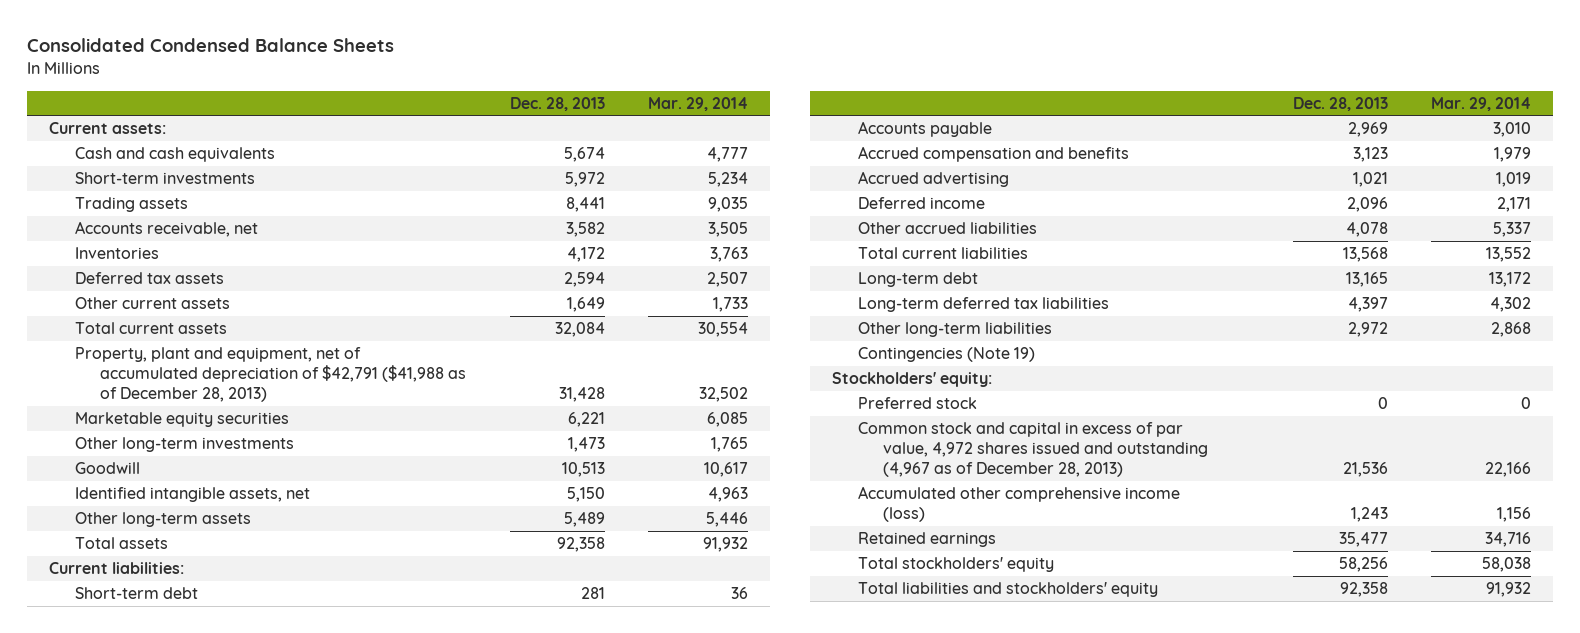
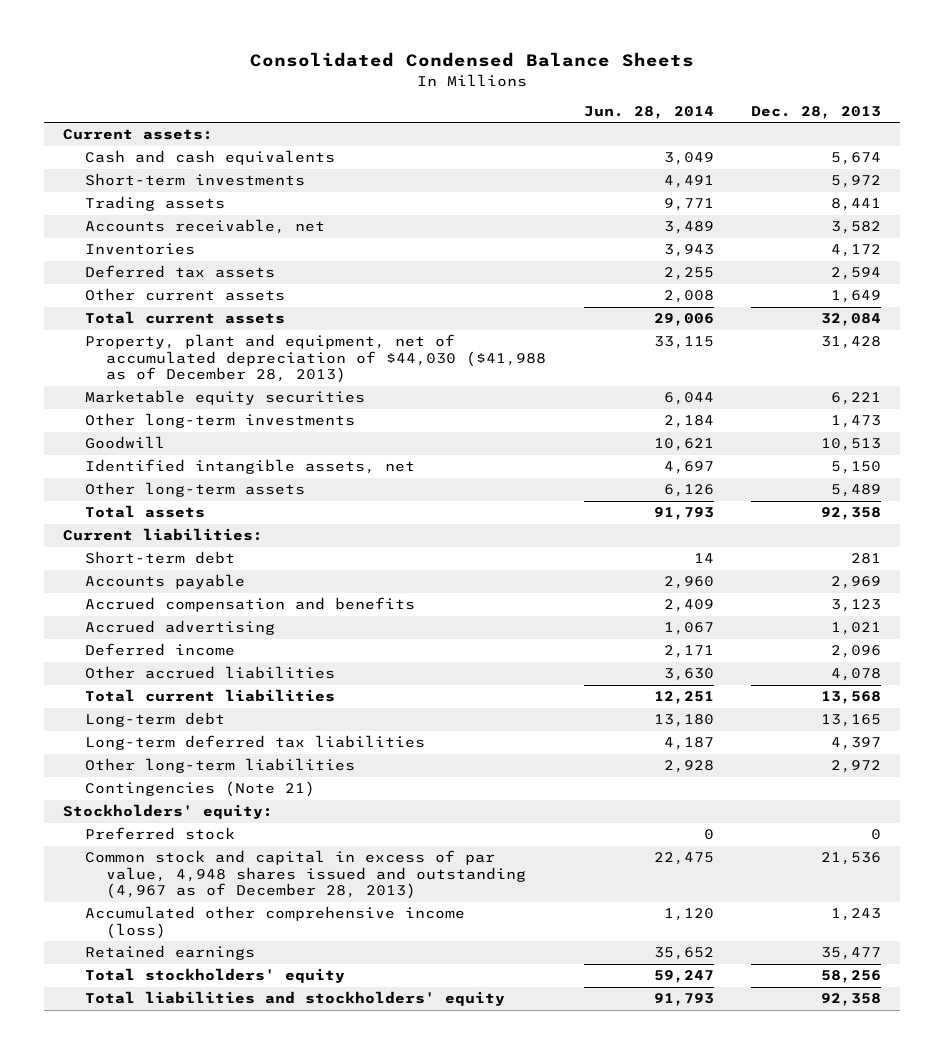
- | Dec. 28, 2013 | Mar. 29, 2014
+ | Jun. 28, 2014 | Dec. 28, 2013
- Property, plant and equipment, net of accumulated depreciation of $42,791 ($41,988 as of December 28, 2013) | 31,428 | 32,502
+ Property, plant and equipment, net of accumulated depreciation of $44,030 ($41,988 as of December 28, 2013) | 33,115 | 31,428
- Contingencies (Note 19)
+ Contingencies (Note 21)
- Common stock and capital in excess of par value, 4,972 shares issued and outstanding (4,967 as of December 28, 2013) | 21,536 | 22,166
+ Common stock and capital in excess of par value, 4,948 shares issued and outstanding (4,967 as of December 28, 2013) | 22,475 | 21,536

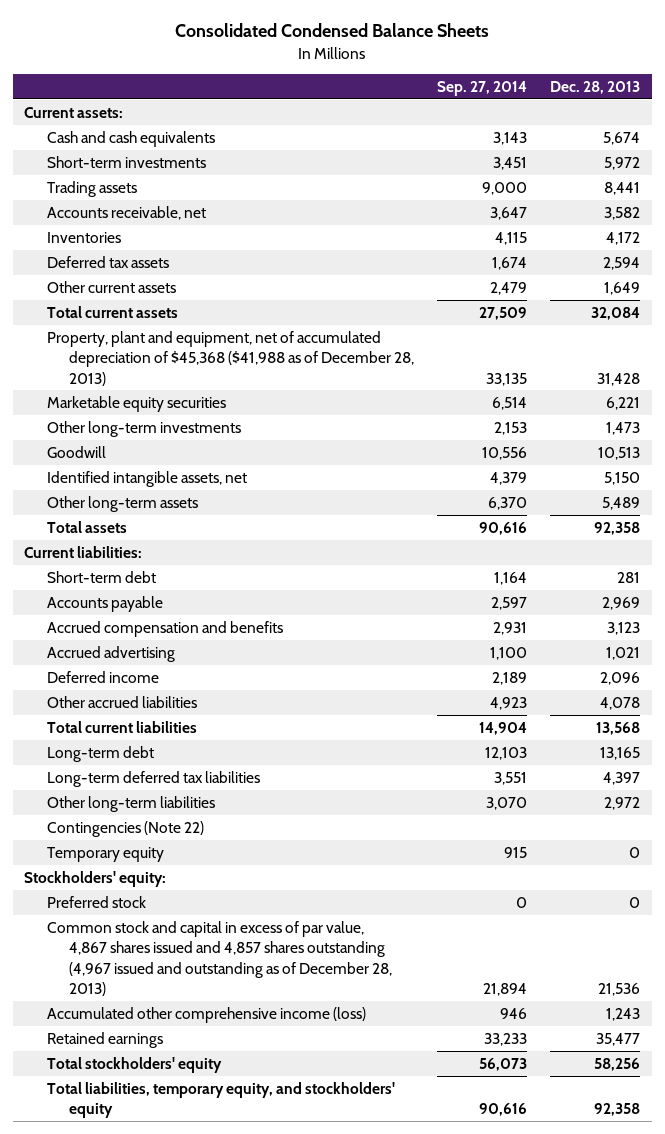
- | Jun. 28, 2014 | Dec. 28, 2013
+ | Sep. 27, 2014 | Dec. 28, 2013
- Property, plant and equipment, net of accumulated depreciation of $44,030 ($41,988 as of December 28, 2013) | 33,115 | 31,428
+ Property, plant and equipment, net of accumulated depreciation of $45,368 ($41,988 as of December 28, 2013) | 33,135 | 31,428
- Contingencies (Note 21)
+ Contingencies (Note 22)
+ Temporary equity | 915 | 0
- Common stock and capital in excess of par value, 4,948 shares issued and outstanding (4,967 as of December 28, 2013) | 22,475 | 21,536
+ Common stock and capital in excess of par value, 4,867 shares issued and 4,857 shares outstanding (4,967 issued and outstanding as of December 28, 2013) | 21,894 | 21,536
- Total liabilities and stockholders' equity | 91,793 | 92,358
+ Total liabilities, temporary equity, and stockholders' equity | 90,616 | 92,358

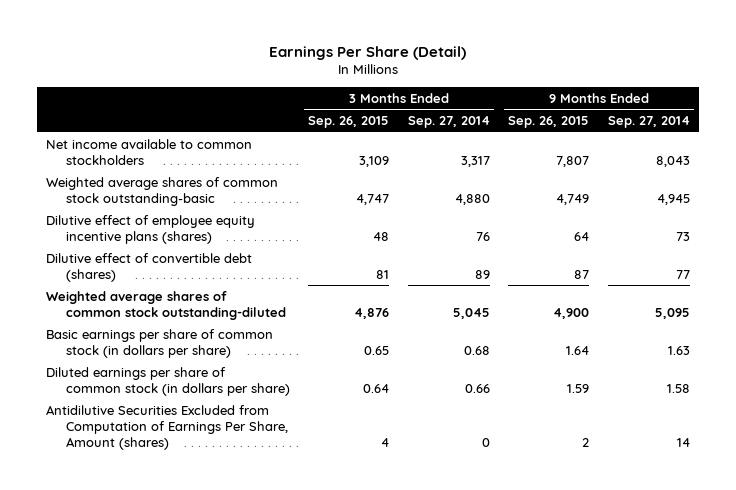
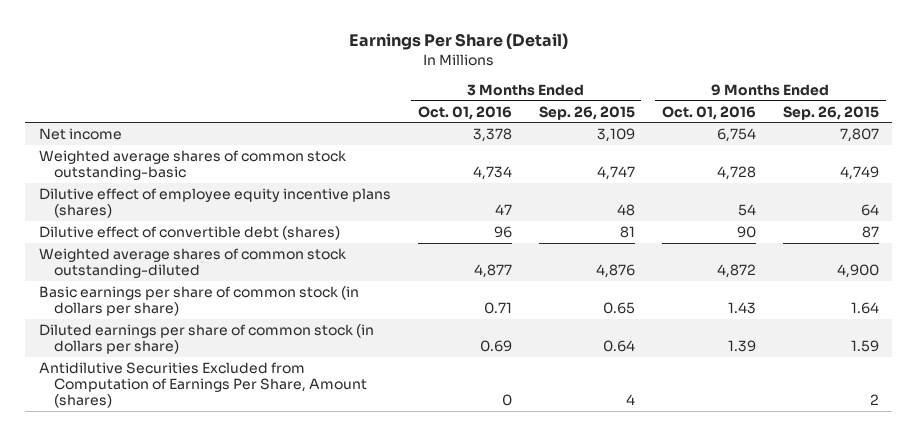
- | 3 Months Ended Sep. 26, 2015 | 3 Months Ended Sep. 27, 2014 | 9 Months Ended Sep. 26, 2015 | 9 Months Ended Sep. 27, 2014
+ | 3 Months Ended Oct. 01, 2016 | 3 Months Ended Sep. 26, 2015 | 9 Months Ended Oct. 01, 2016 | 9 Months Ended Sep. 26, 2015
- Net income available to common stockholders | 3,109 | 3,317 | 7,807 | 8,043
+ Net income | 3,378 | 3,109 | 6,754 | 7,807

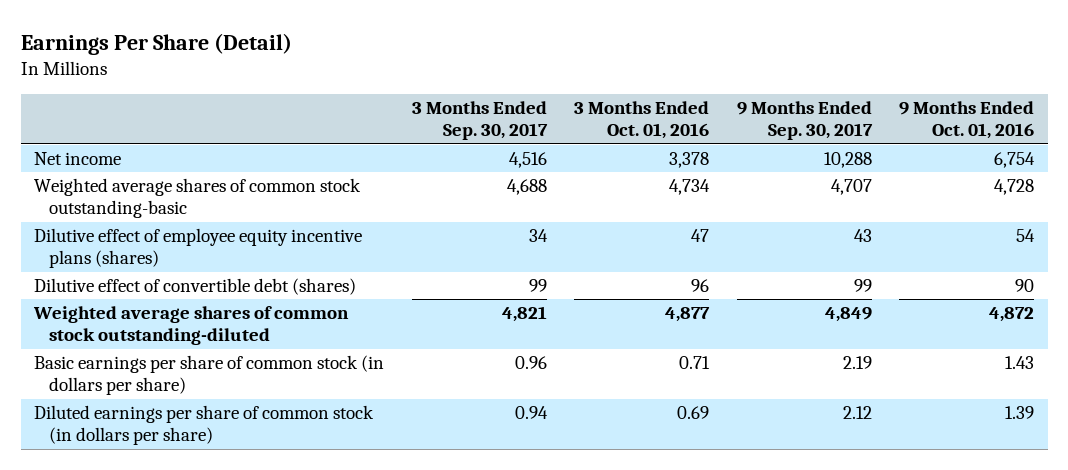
- | 3 Months Ended Oct. 01, 2016 | 3 Months Ended Sep. 26, 2015 | 9 Months Ended Oct. 01, 2016 | 9 Months Ended Sep. 26, 2015
+ | 3 Months Ended Sep. 30, 2017 | 3 Months Ended Oct. 01, 2016 | 9 Months Ended Sep. 30, 2017 | 9 Months Ended Oct. 01, 2016
- Antidilutive Securities Excluded from Computation of Earnings Per Share, Amount (shares) | 0 | 4 | | 2

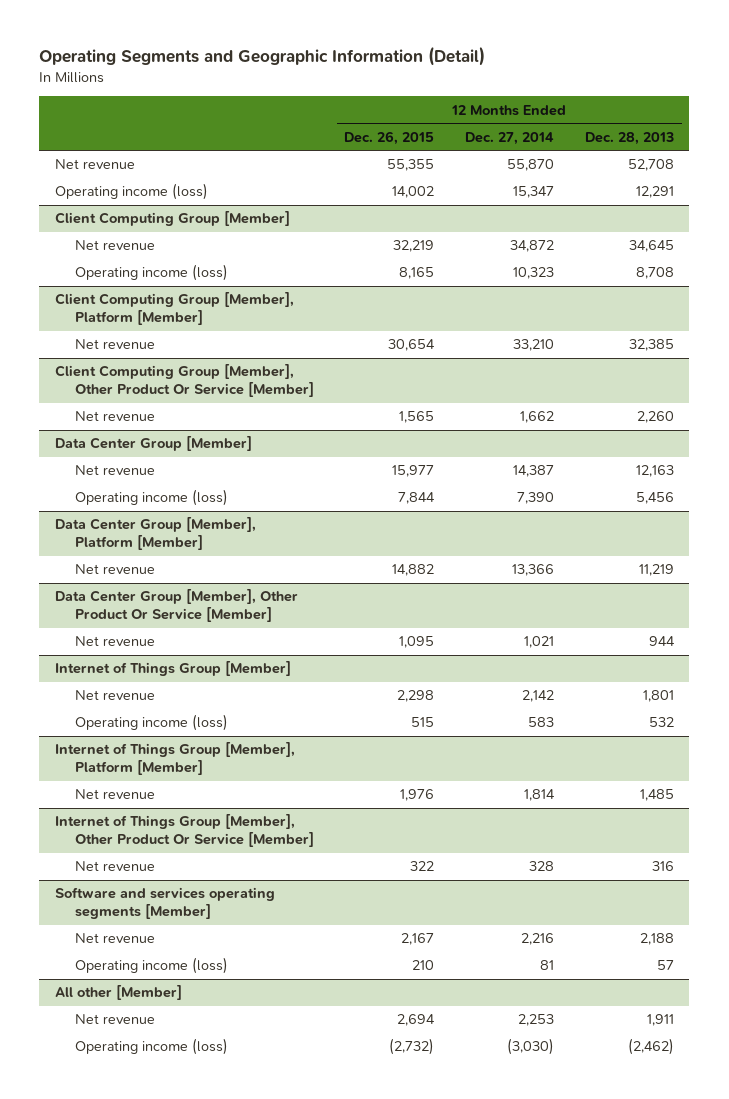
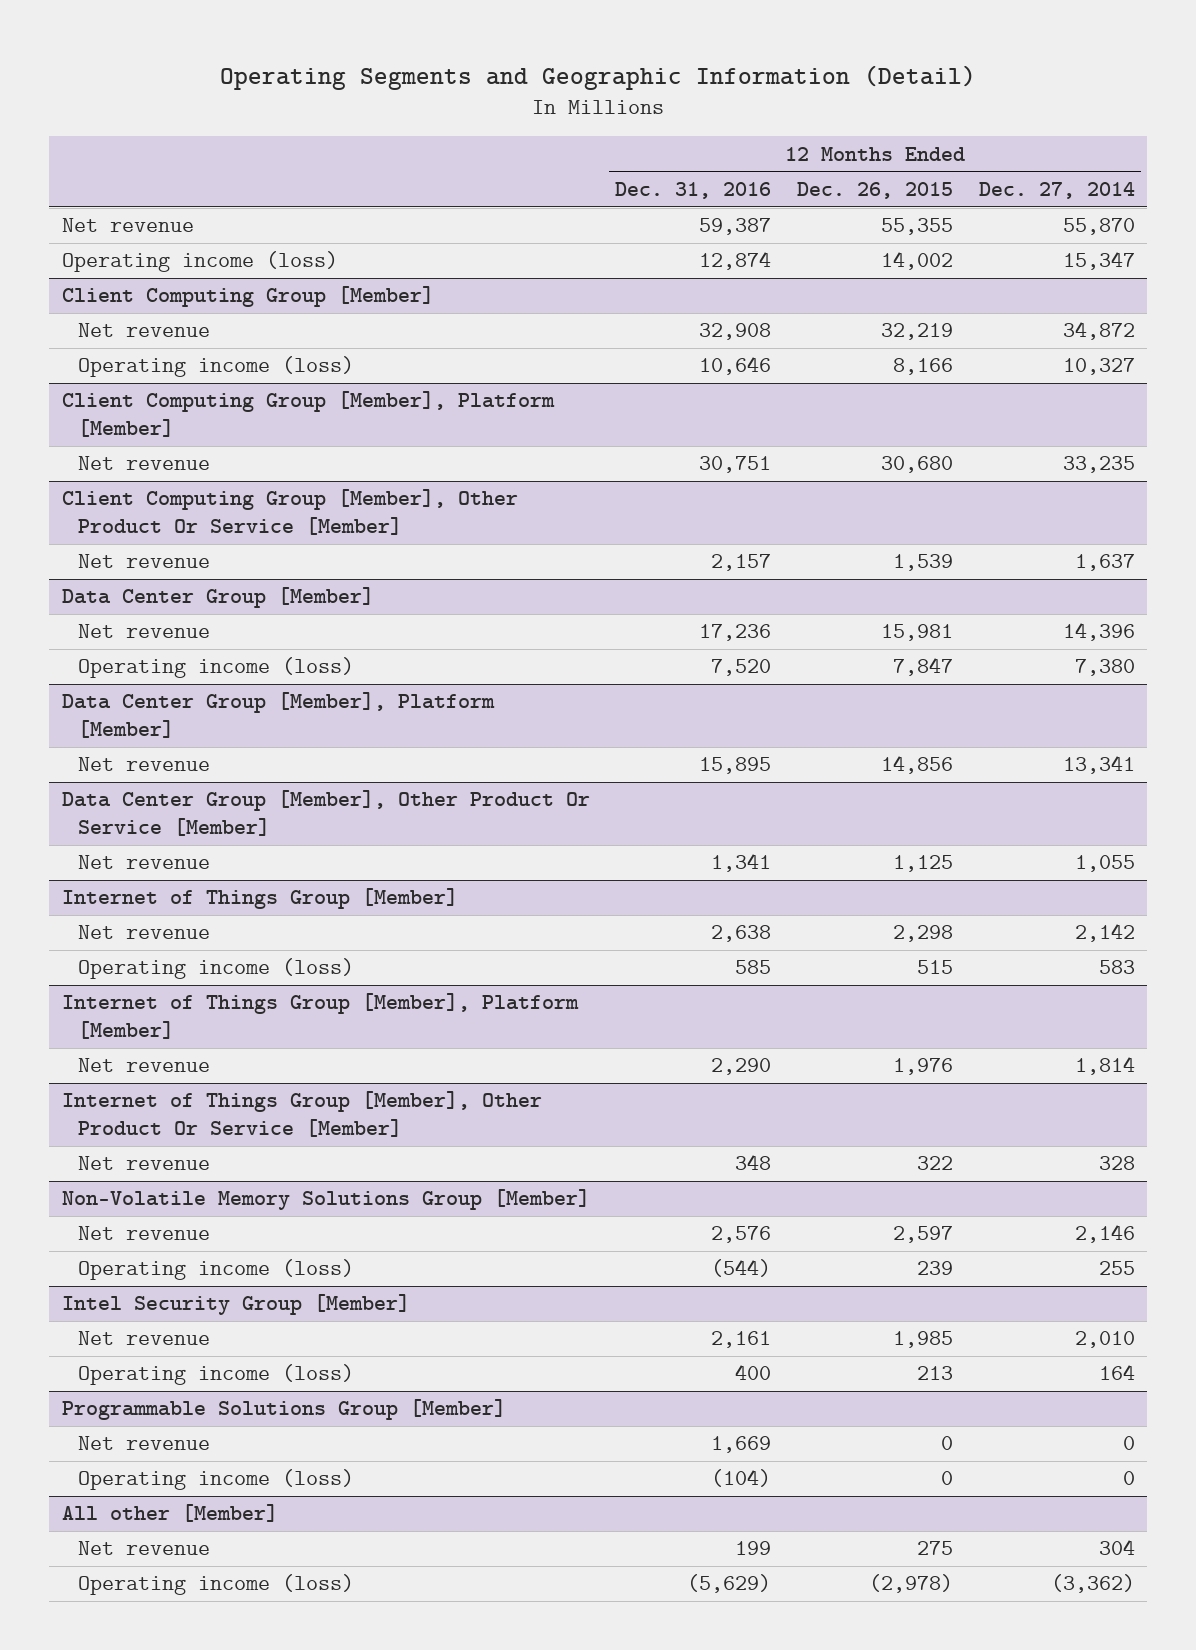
- | 12 Months Ended Dec. 26, 2015 | 12 Months Ended Dec. 27, 2014 | 12 Months Ended Dec. 28, 2013
+ | 12 Months Ended Dec. 31, 2016 | 12 Months Ended Dec. 26, 2015 | 12 Months Ended Dec. 27, 2014
@ Client Computing Group [Member]
- Operating income (loss) | 8,165 | 10,323 | 8,708
+ Operating income (loss) | 10,646 | 8,166 | 10,327
@ Client Computing Group [Member], Platform [Member]
- Net revenue | 30,654 | 33,210 | 32,385
+ Net revenue | 30,751 | 30,680 | 33,235
@ Client Computing Group [Member], Other Product Or Service [Member]
- Net revenue | 1,565 | 1,662 | 2,260
+ Net revenue | 2,157 | 1,539 | 1,637
@ Data Center Group [Member]
- Net revenue | 15,977 | 14,387 | 12,163
- Operating income (loss) | 7,844 | 7,390 | 5,456
+ Net revenue | 17,236 | 15,981 | 14,396
+ Operating income (loss) | 7,520 | 7,847 | 7,380
@ Data Center Group [Member], Platform [Member]
- Net revenue | 14,882 | 13,366 | 11,219
+ Net revenue | 15,895 | 14,856 | 13,341
@ Data Center Group [Member], Other Product Or Service [Member]
- Net revenue | 1,095 | 1,021 | 944
+ Net revenue | 1,341 | 1,125 | 1,055
- Software and services operating segments [Member]
- Net revenue | 2,167 | 2,216 | 2,188
- Operating income (loss) | 210 | 81 | 57
+ Non-Volatile Memory Solutions Group [Member]
+ Net revenue | 2,576 | 2,597 | 2,146
+ Operating income (loss) | (544) | 239 | 255
+ Intel Security Group [Member]
+ Net revenue | 2,161 | 1,985 | 2,010
+ Operating income (loss) | 400 | 213 | 164
+ Programmable Solutions Group [Member]
+ Net revenue | 1,669 | 0 | 0
+ Operating income (loss) | (104) | 0 | 0
@ All other [Member]
- Net revenue | 2,694 | 2,253 | 1,911
- Operating income (loss) | (2,732) | (3,030) | (2,462)
+ Net revenue | 199 | 275 | 304
+ Operating income (loss) | (5,629) | (2,978) | (3,362)

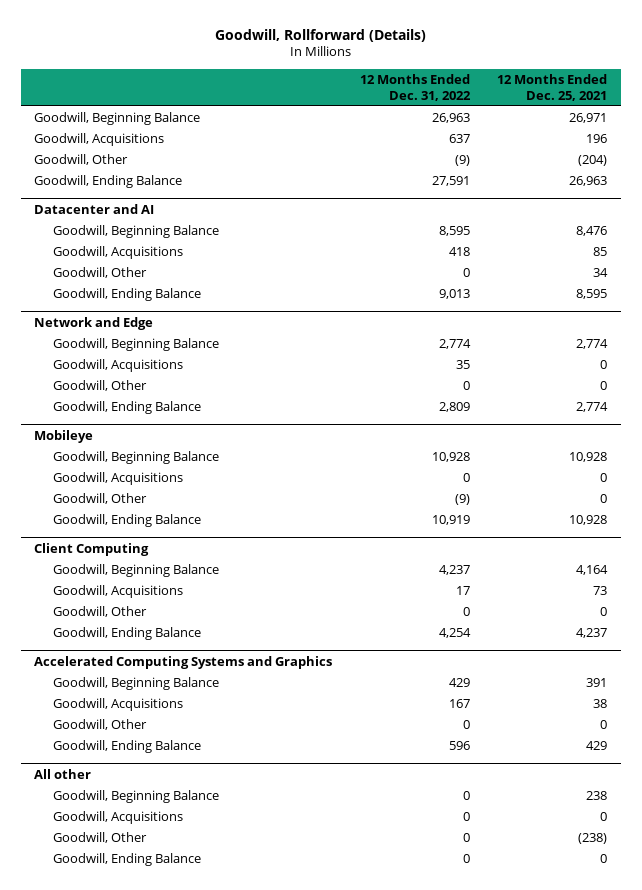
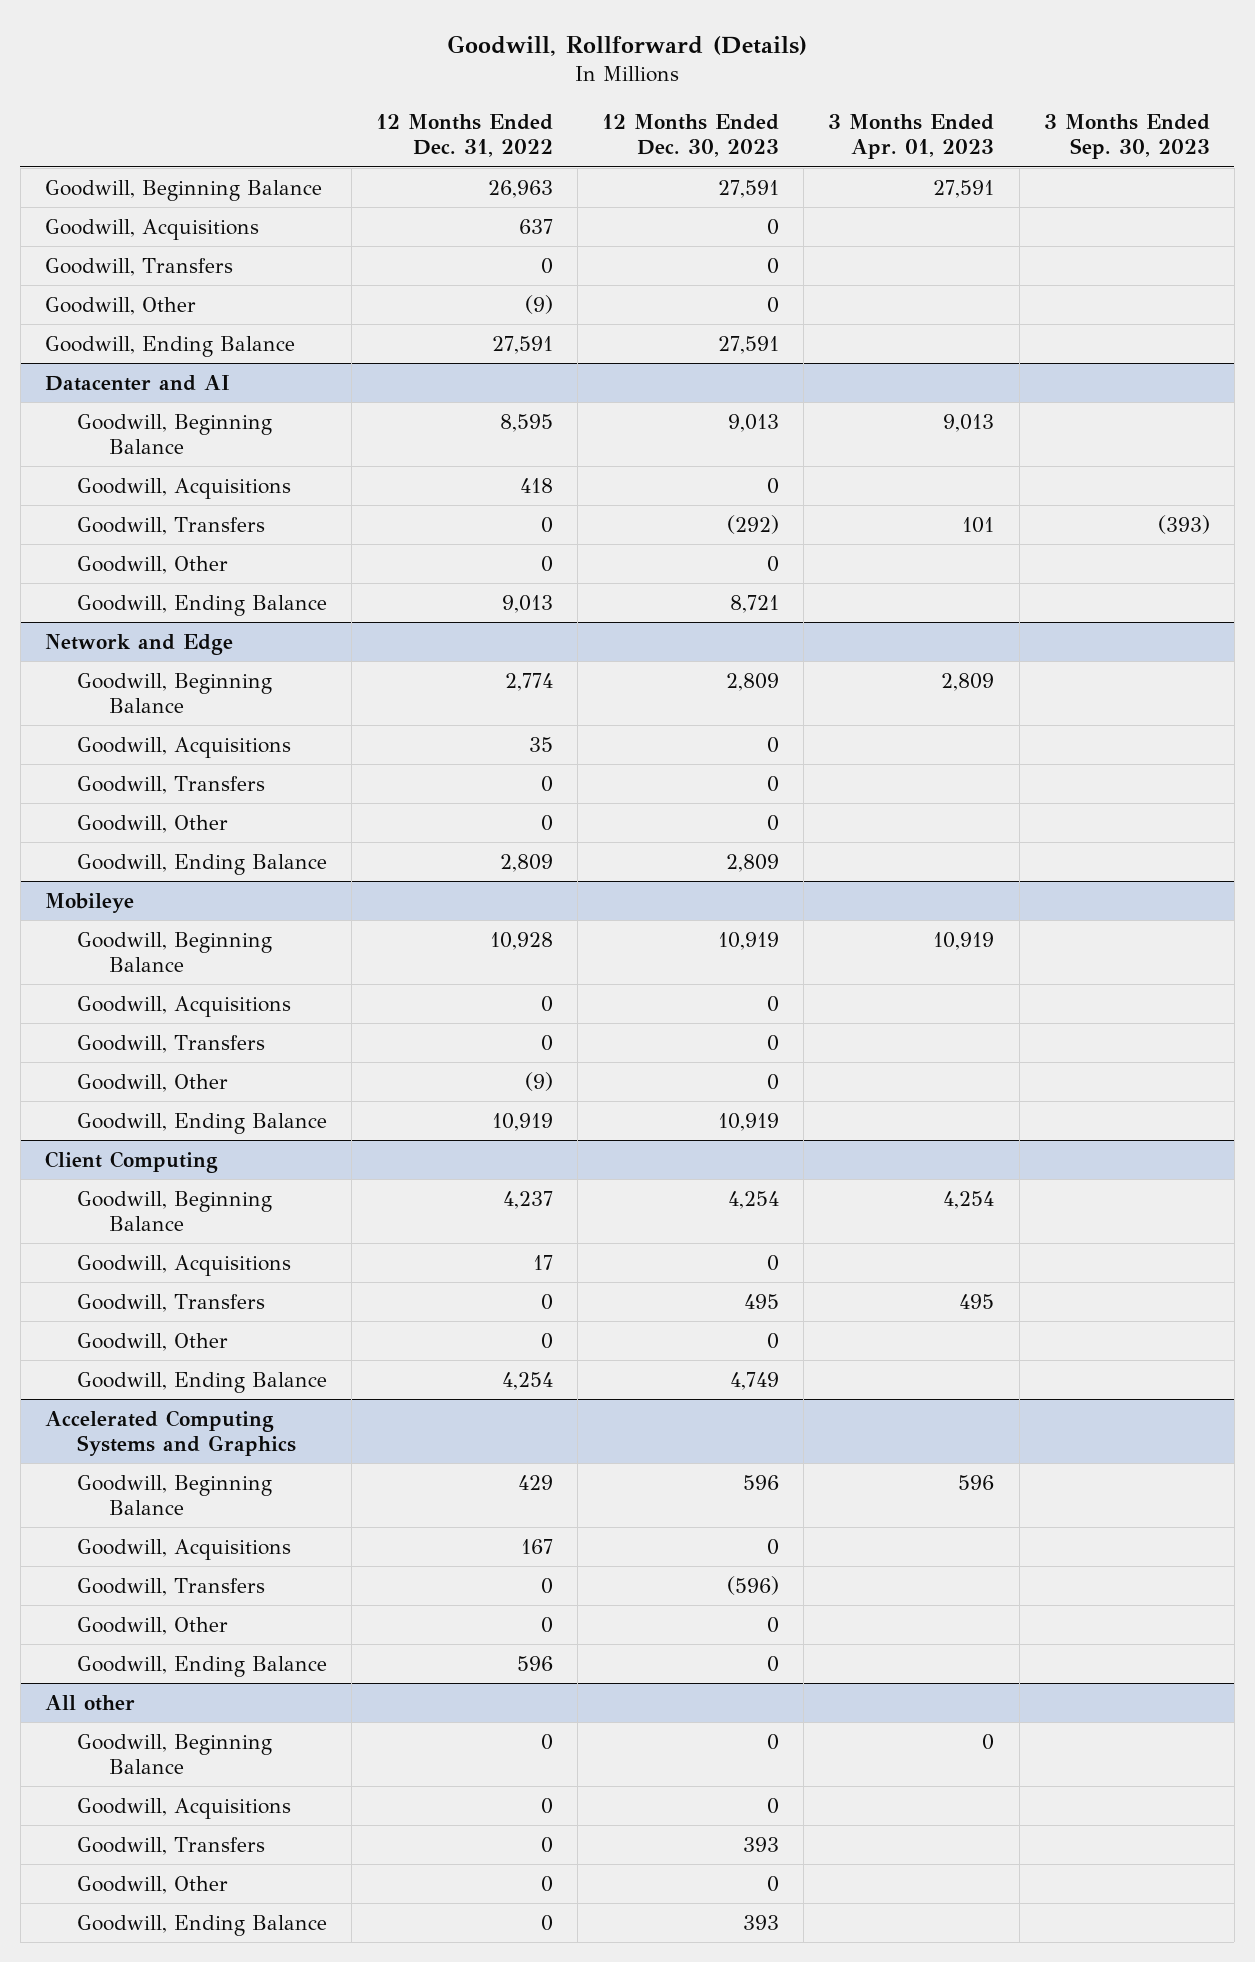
- | 12 Months Ended Dec. 31, 2022 | 12 Months Ended Dec. 25, 2021
+ | 12 Months Ended Dec. 31, 2022 | 12 Months Ended Dec. 30, 2023 | 3 Months Ended Apr. 01, 2023 | 3 Months Ended Sep. 30, 2023
+ Goodwill, Transfers | 0 | 0 | |
@ Datacenter and AI
+ Goodwill, Transfers | 0 | (292) | 101 | (393)
@ Network and Edge
+ Goodwill, Transfers | 0 | 0 | |
@ Mobileye
+ Goodwill, Transfers | 0 | 0 | |
@ Client Computing
+ Goodwill, Transfers | 0 | 495 | 495 |
@ Accelerated Computing Systems and Graphics
+ Goodwill, Transfers | 0 | (596) | |
@ All other
+ Goodwill, Transfers | 0 | 393 | |

